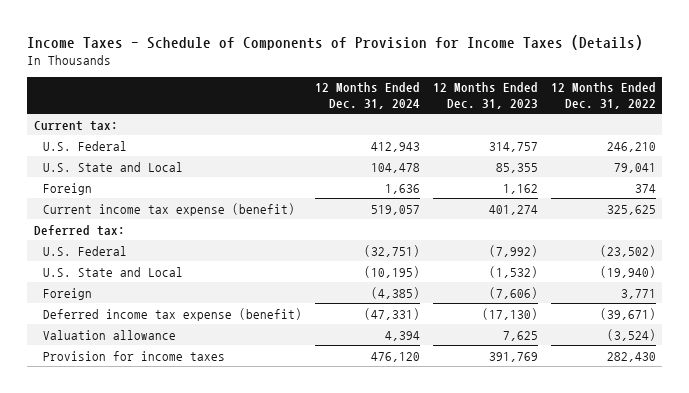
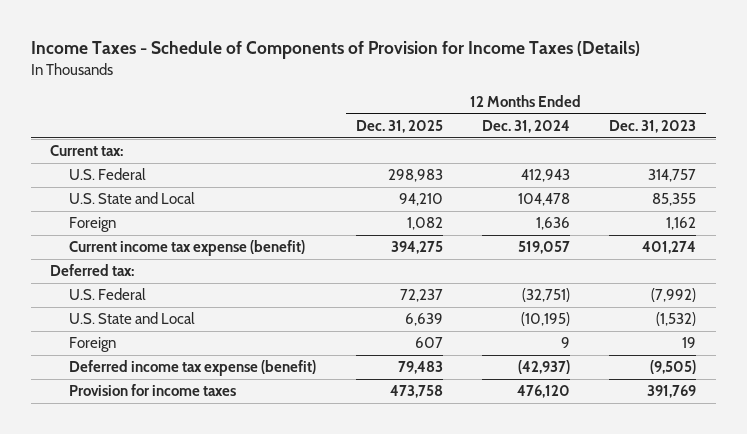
- | 12 Months Ended Dec. 31, 2024 | 12 Months Ended Dec. 31, 2023 | 12 Months Ended Dec. 31, 2022
+ | 12 Months Ended Dec. 31, 2025 | 12 Months Ended Dec. 31, 2024 | 12 Months Ended Dec. 31, 2023
- Foreign | (4,385) | (7,606) | 3,771
- Deferred income tax expense (benefit) | (47,331) | (17,130) | (39,671)
- Valuation allowance | 4,394 | 7,625 | (3,524)
+ Foreign | 607 | 9 | 19
+ Deferred income tax expense (benefit) | 79,483 | (42,937) | (9,505)

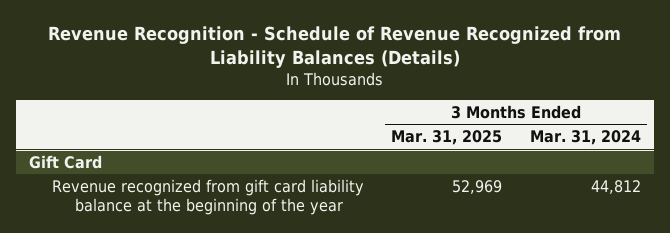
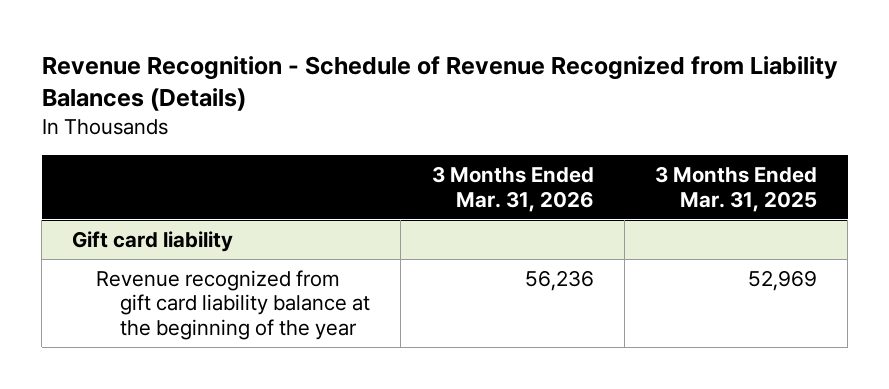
- | 3 Months Ended Mar. 31, 2025 | 3 Months Ended Mar. 31, 2024
+ | 3 Months Ended Mar. 31, 2026 | 3 Months Ended Mar. 31, 2025
- Gift Card
+ Gift card liability

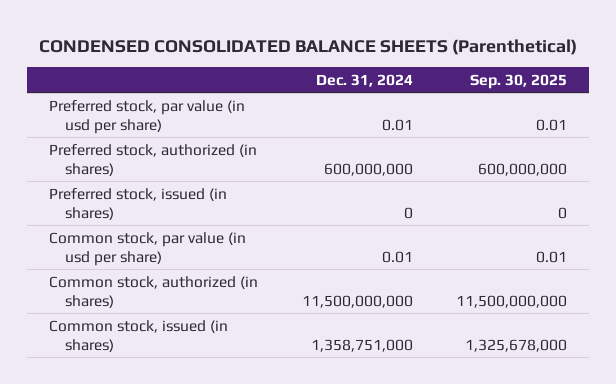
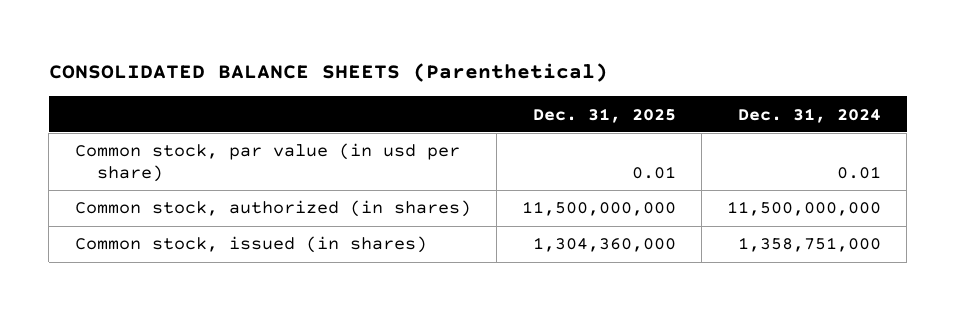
- CONDENSED CONSOLIDATED BALANCE SHEETS (Parenthetical)
+ CONSOLIDATED BALANCE SHEETS (Parenthetical)
- | Dec. 31, 2024 | Sep. 30, 2025
+ | Dec. 31, 2025 | Dec. 31, 2024
- Preferred stock, par value (in usd per share) | 0.01 | 0.01
- Preferred stock, authorized (in shares) | 600,000,000 | 600,000,000
- Preferred stock, issued (in shares) | 0 | 0

